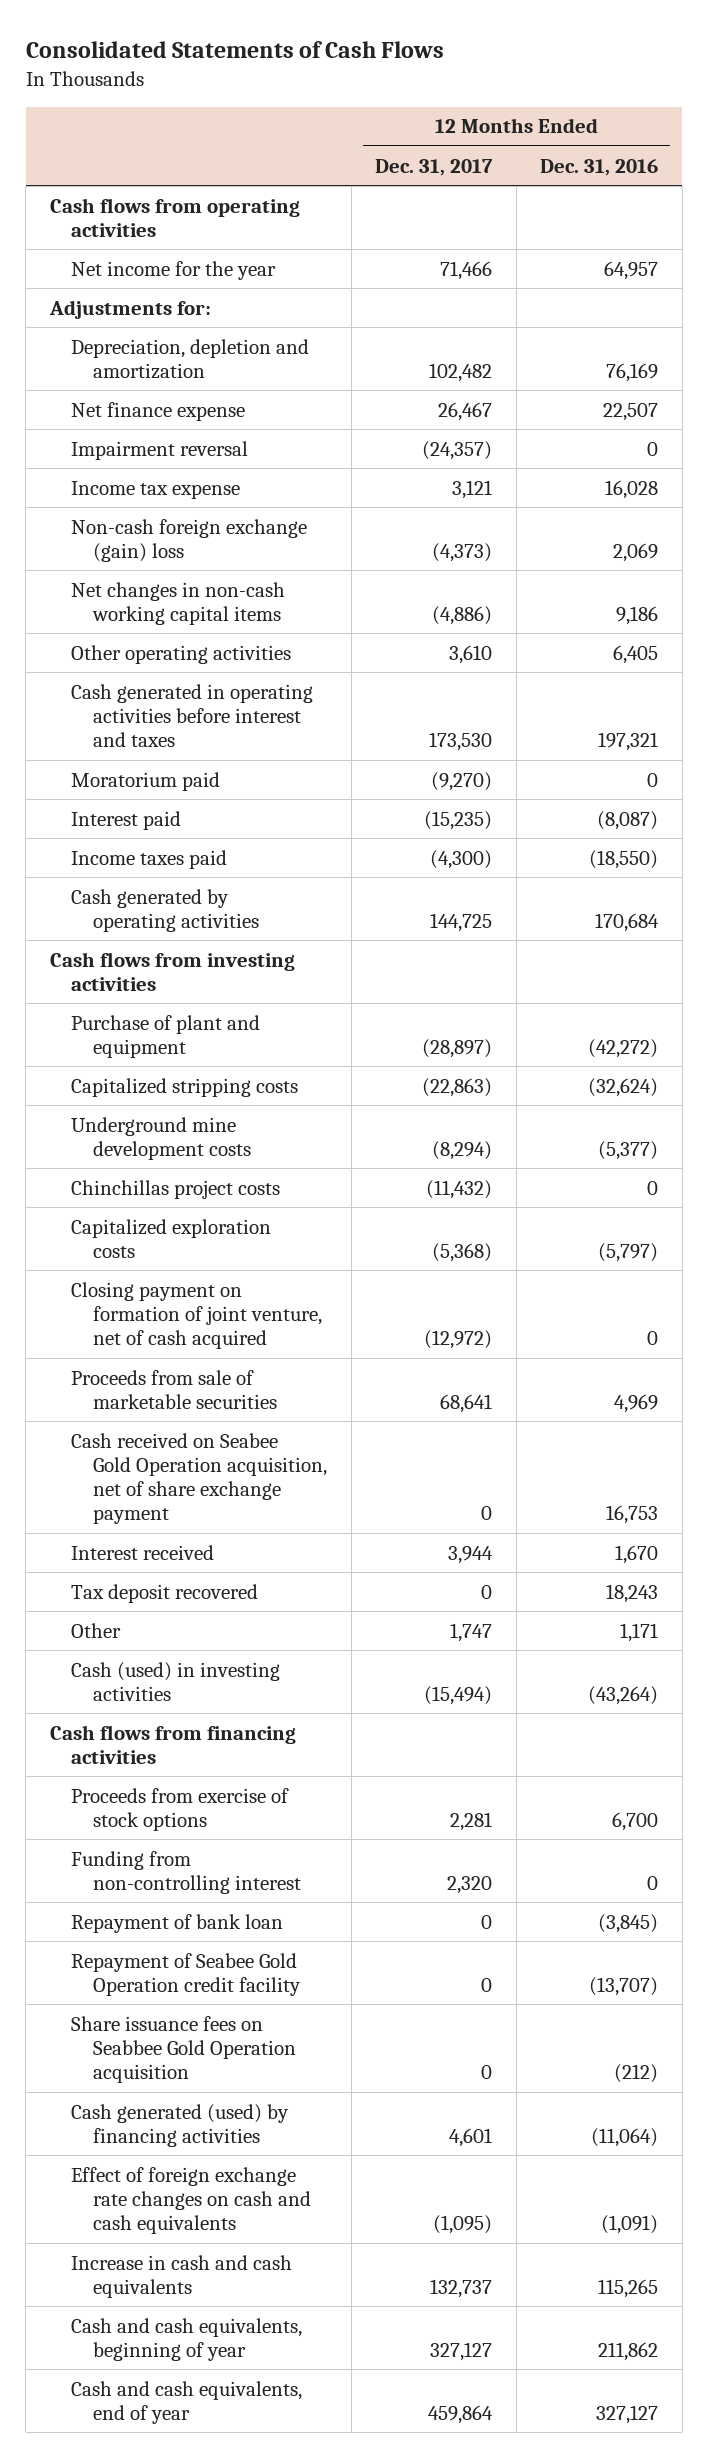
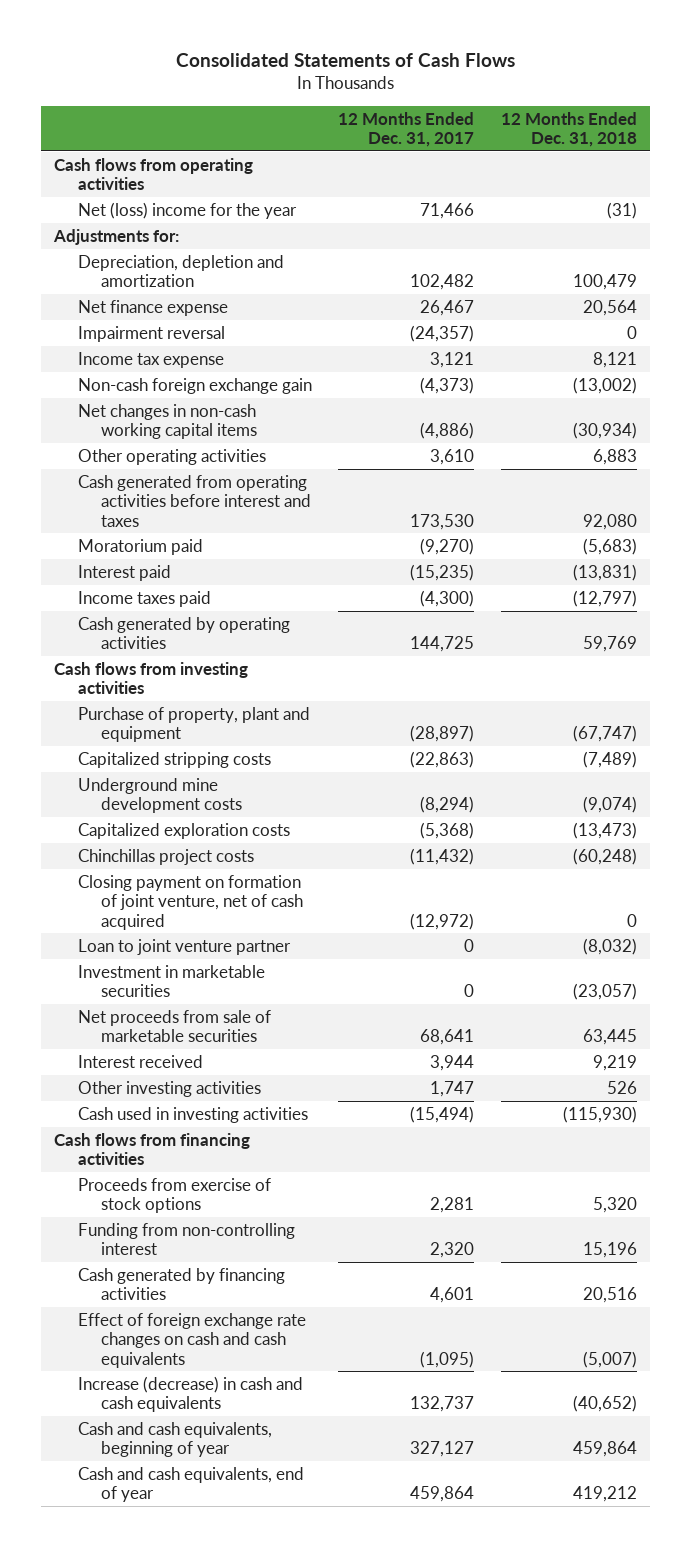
- | 12 Months Ended Dec. 31, 2017 | 12 Months Ended Dec. 31, 2016
+ | 12 Months Ended Dec. 31, 2017 | 12 Months Ended Dec. 31, 2018
- Net income for the year | 71,466 | 64,957
+ Net (loss) income for the year | 71,466 | (31)
- Non-cash foreign exchange (gain) loss | (4,373) | 2,069
+ Non-cash foreign exchange gain | (4,373) | (13,002)
- Cash generated in operating activities before interest and taxes | 173,530 | 197,321
+ Cash generated from operating activities before interest and taxes | 173,530 | 92,080
- Purchase of plant and equipment | (28,897) | (42,272)
+ Purchase of property, plant and equipment | (28,897) | (67,747)
moved down: Chinchillas project costs | (11,432) | (60,248)
- Proceeds from sale of marketable securities | 68,641 | 4,969
- Cash received on Seabee Gold Operation acquisition, net of share exchange payment | 0 | 16,753
+ Loan to joint venture partner | 0 | (8,032)
+ Investment in marketable securities | 0 | (23,057)
+ Net proceeds from sale of marketable securities | 68,641 | 63,445
- Tax deposit recovered | 0 | 18,243
- Other | 1,747 | 1,171
- Cash (used) in investing activities | (15,494) | (43,264)
+ Other investing activities | 1,747 | 526
+ Cash used in investing activities | (15,494) | (115,930)
- Repayment of bank loan | 0 | (3,845)
- Repayment of Seabee Gold Operation credit facility | 0 | (13,707)
- Share issuance fees on Seabbee Gold Operation acquisition | 0 | (212)
- Cash generated (used) by financing activities | 4,601 | (11,064)
+ Cash generated by financing activities | 4,601 | 20,516
- Increase in cash and cash equivalents | 132,737 | 115,265
+ Increase (decrease) in cash and cash equivalents | 132,737 | (40,652)

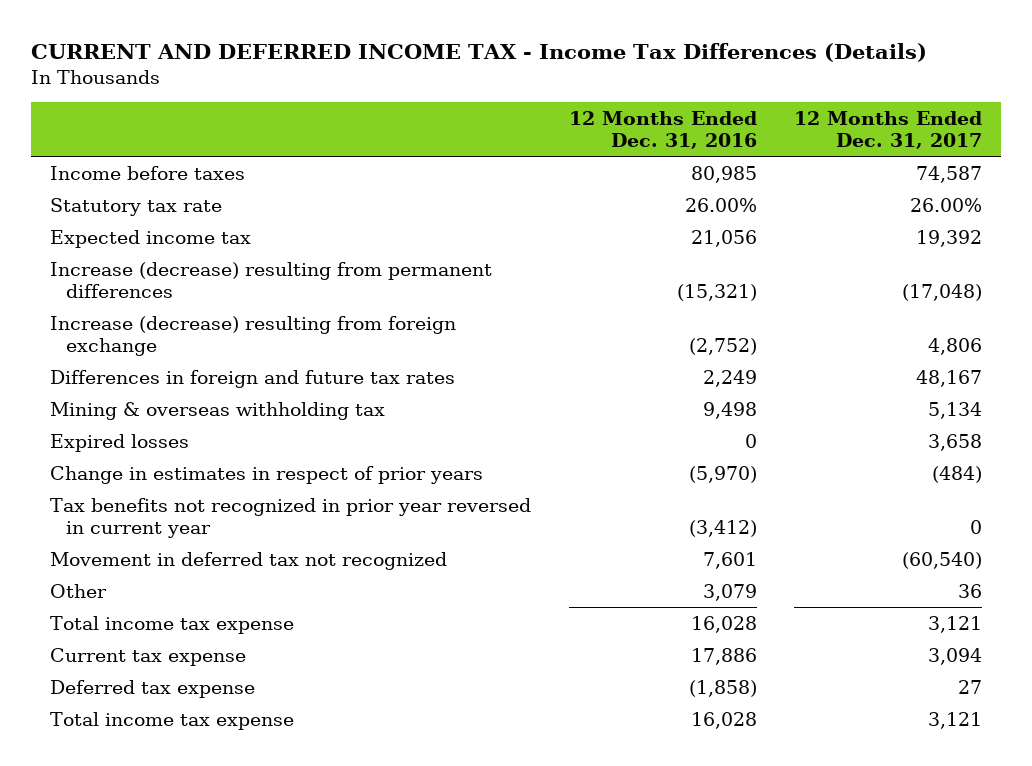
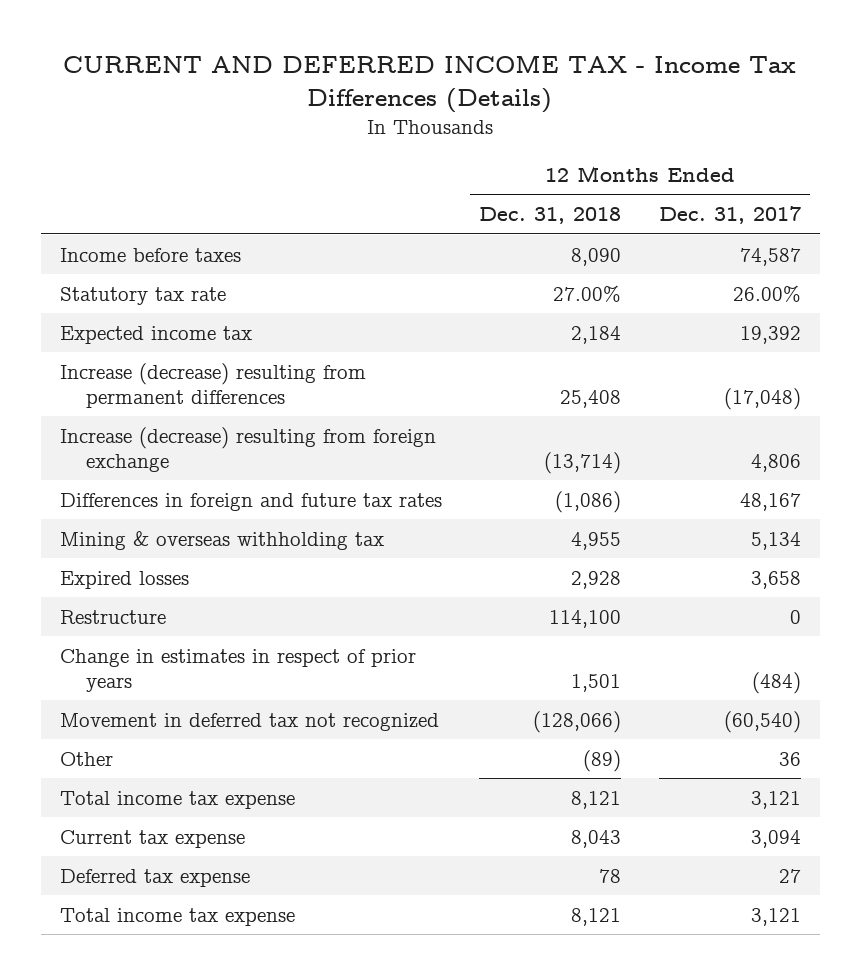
- | 12 Months Ended Dec. 31, 2016 | 12 Months Ended Dec. 31, 2017
+ | 12 Months Ended Dec. 31, 2018 | 12 Months Ended Dec. 31, 2017
+ Restructure | 114,100 | 0
- Tax benefits not recognized in prior year reversed in current year | (3,412) | 0

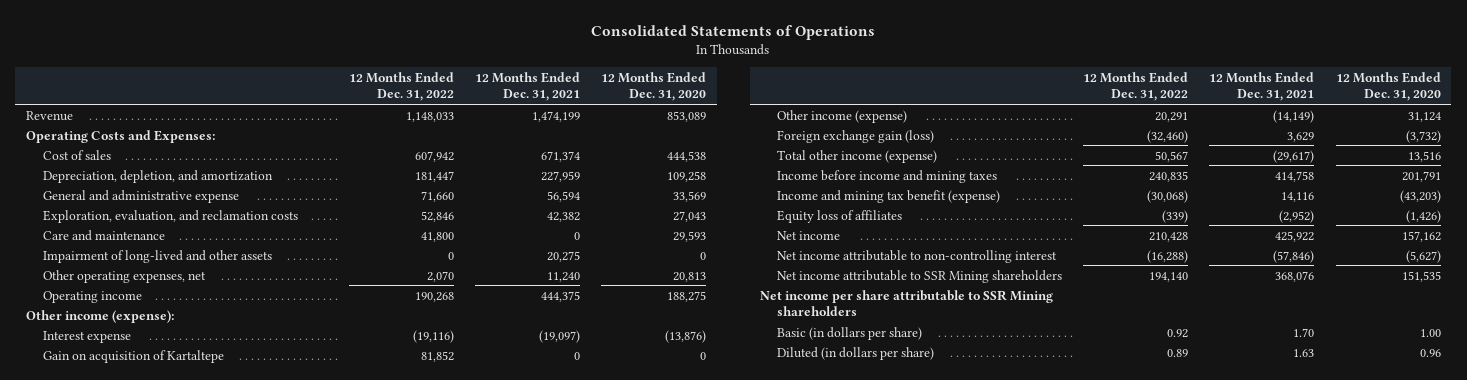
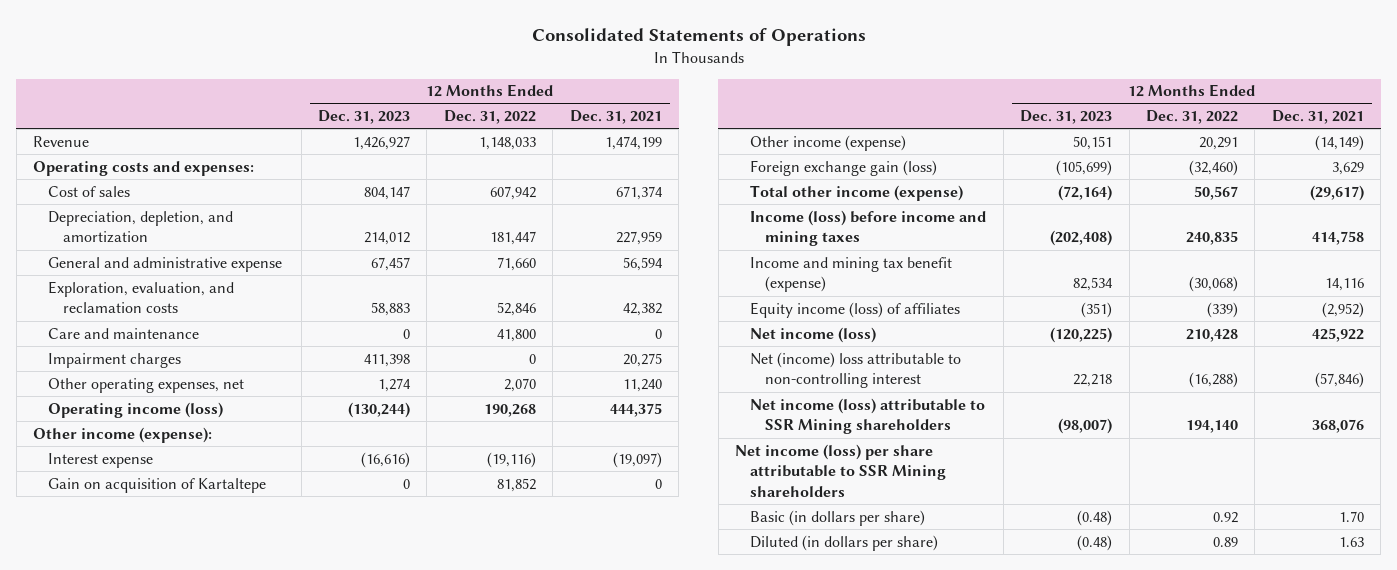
- | 12 Months Ended Dec. 31, 2022 | 12 Months Ended Dec. 31, 2021 | 12 Months Ended Dec. 31, 2020
+ | 12 Months Ended Dec. 31, 2023 | 12 Months Ended Dec. 31, 2022 | 12 Months Ended Dec. 31, 2021
- Operating Costs and Expenses:
+ Operating costs and expenses:
- Impairment of long-lived and other assets | 0 | 20,275 | 0
+ Impairment charges | 411,398 | 0 | 20,275
- Operating income | 190,268 | 444,375 | 188,275
+ Operating income (loss) | (130,244) | 190,268 | 444,375
- Income before income and mining taxes | 240,835 | 414,758 | 201,791
+ Income (loss) before income and mining taxes | (202,408) | 240,835 | 414,758
- Equity loss of affiliates | (339) | (2,952) | (1,426)
- Net income | 210,428 | 425,922 | 157,162
- Net income attributable to non-controlling interest | (16,288) | (57,846) | (5,627)
- Net income attributable to SSR Mining shareholders | 194,140 | 368,076 | 151,535
- Net income per share attributable to SSR Mining shareholders
+ Equity income (loss) of affiliates | (351) | (339) | (2,952)
+ Net income (loss) | (120,225) | 210,428 | 425,922
+ Net (income) loss attributable to non-controlling interest | 22,218 | (16,288) | (57,846)
+ Net income (loss) attributable to SSR Mining shareholders | (98,007) | 194,140 | 368,076
+ Net income (loss) per share attributable to SSR Mining shareholders

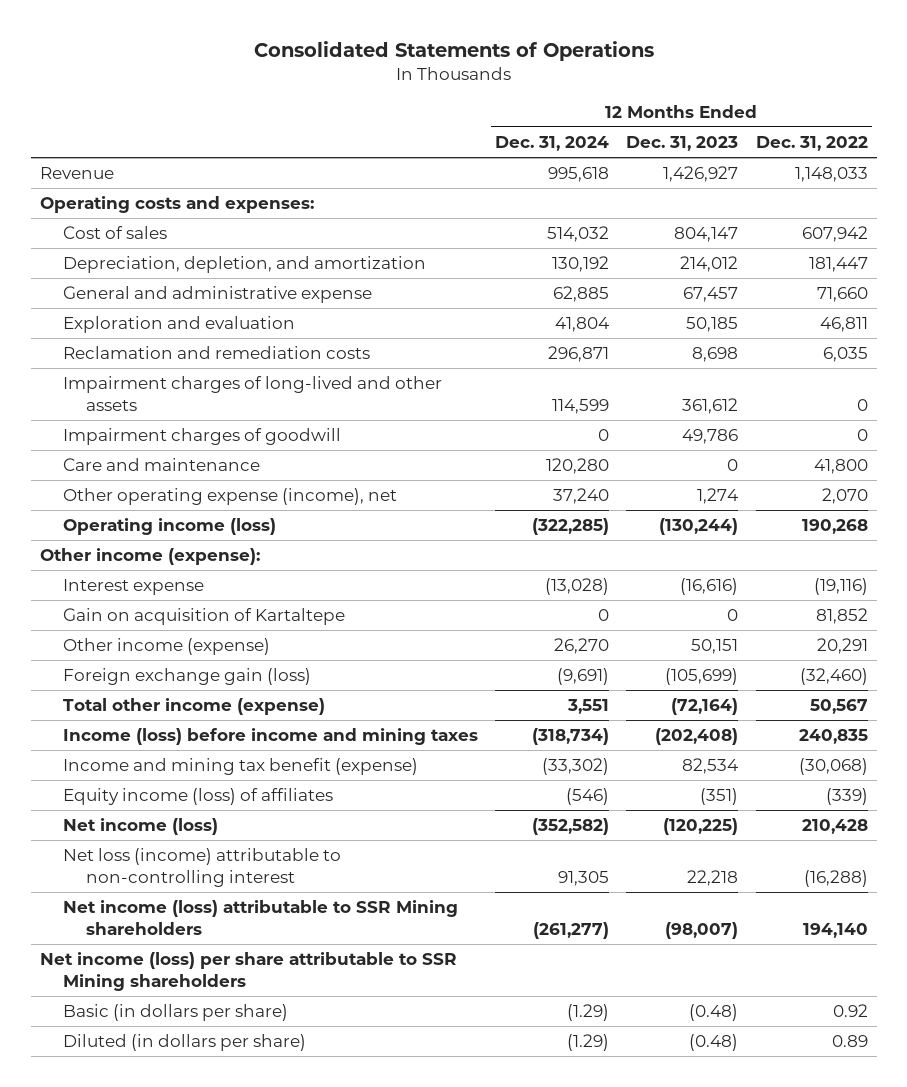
- | 12 Months Ended Dec. 31, 2023 | 12 Months Ended Dec. 31, 2022 | 12 Months Ended Dec. 31, 2021
+ | 12 Months Ended Dec. 31, 2024 | 12 Months Ended Dec. 31, 2023 | 12 Months Ended Dec. 31, 2022
- Exploration, evaluation, and reclamation costs | 58,883 | 52,846 | 42,382
+ Exploration and evaluation | 41,804 | 50,185 | 46,811
+ Reclamation and remediation costs | 296,871 | 8,698 | 6,035
+ Impairment charges of long-lived and other assets | 114,599 | 361,612 | 0
+ Impairment charges of goodwill | 0 | 49,786 | 0
- Impairment charges | 411,398 | 0 | 20,275
- Other operating expenses, net | 1,274 | 2,070 | 11,240
+ Other operating expense (income), net | 37,240 | 1,274 | 2,070
- Net (income) loss attributable to non-controlling interest | 22,218 | (16,288) | (57,846)
+ Net loss (income) attributable to non-controlling interest | 91,305 | 22,218 | (16,288)

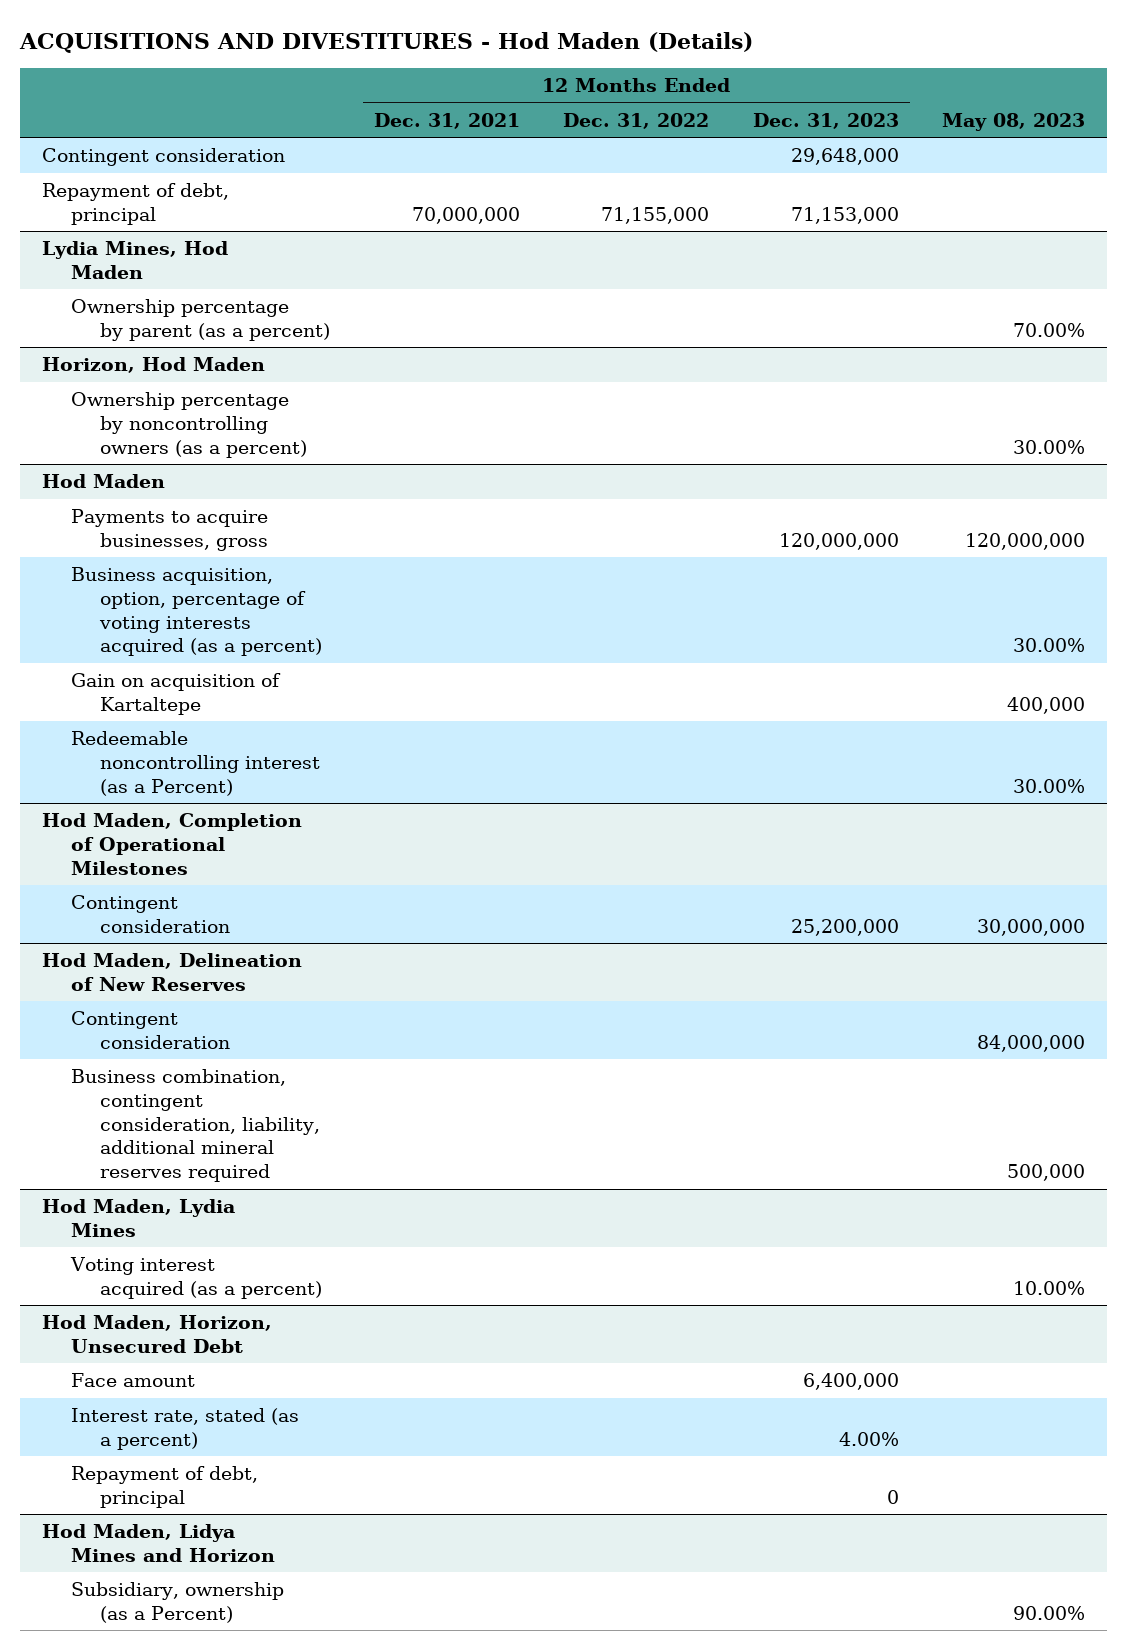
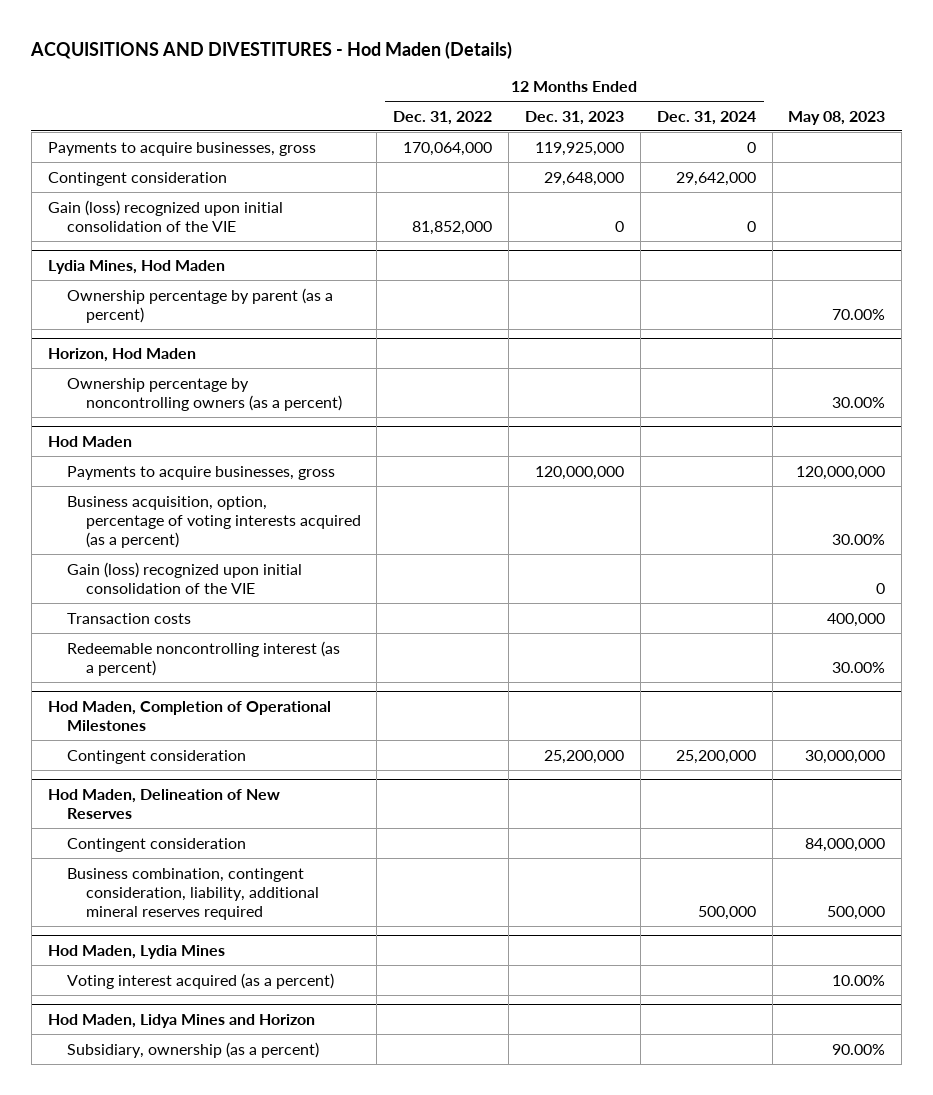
- | 12 Months Ended Dec. 31, 2021 | 12 Months Ended Dec. 31, 2022 | 12 Months Ended Dec. 31, 2023 | May 08, 2023
+ | 12 Months Ended Dec. 31, 2022 | 12 Months Ended Dec. 31, 2023 | 12 Months Ended Dec. 31, 2024 | May 08, 2023
+ Payments to acquire businesses, gross | 170,064,000 | 119,925,000 | 0 |
- Repayment of debt, principal | 70,000,000 | 71,155,000 | 71,153,000 |
+ Gain (loss) recognized upon initial consolidation of the VIE | 81,852,000 | 0 | 0 |
@ Hod Maden
- Gain on acquisition of Kartaltepe | | | | 400,000
- Redeemable noncontrolling interest (as a Percent) | | | | 30.00%
+ Gain (loss) recognized upon initial consolidation of the VIE | | | | 0
+ Transaction costs | | | | 400,000
+ Redeemable noncontrolling interest (as a percent) | | | | 30.00%
- Hod Maden, Horizon, Unsecured Debt
- Face amount | | | 6,400,000 |
- Interest rate, stated (as a percent) | | | 4.00% |
- Repayment of debt, principal | | | 0 |
@ Hod Maden, Lidya Mines and Horizon
- Subsidiary, ownership (as a Percent) | | | | 90.00%
+ Subsidiary, ownership (as a percent) | | | | 90.00%

